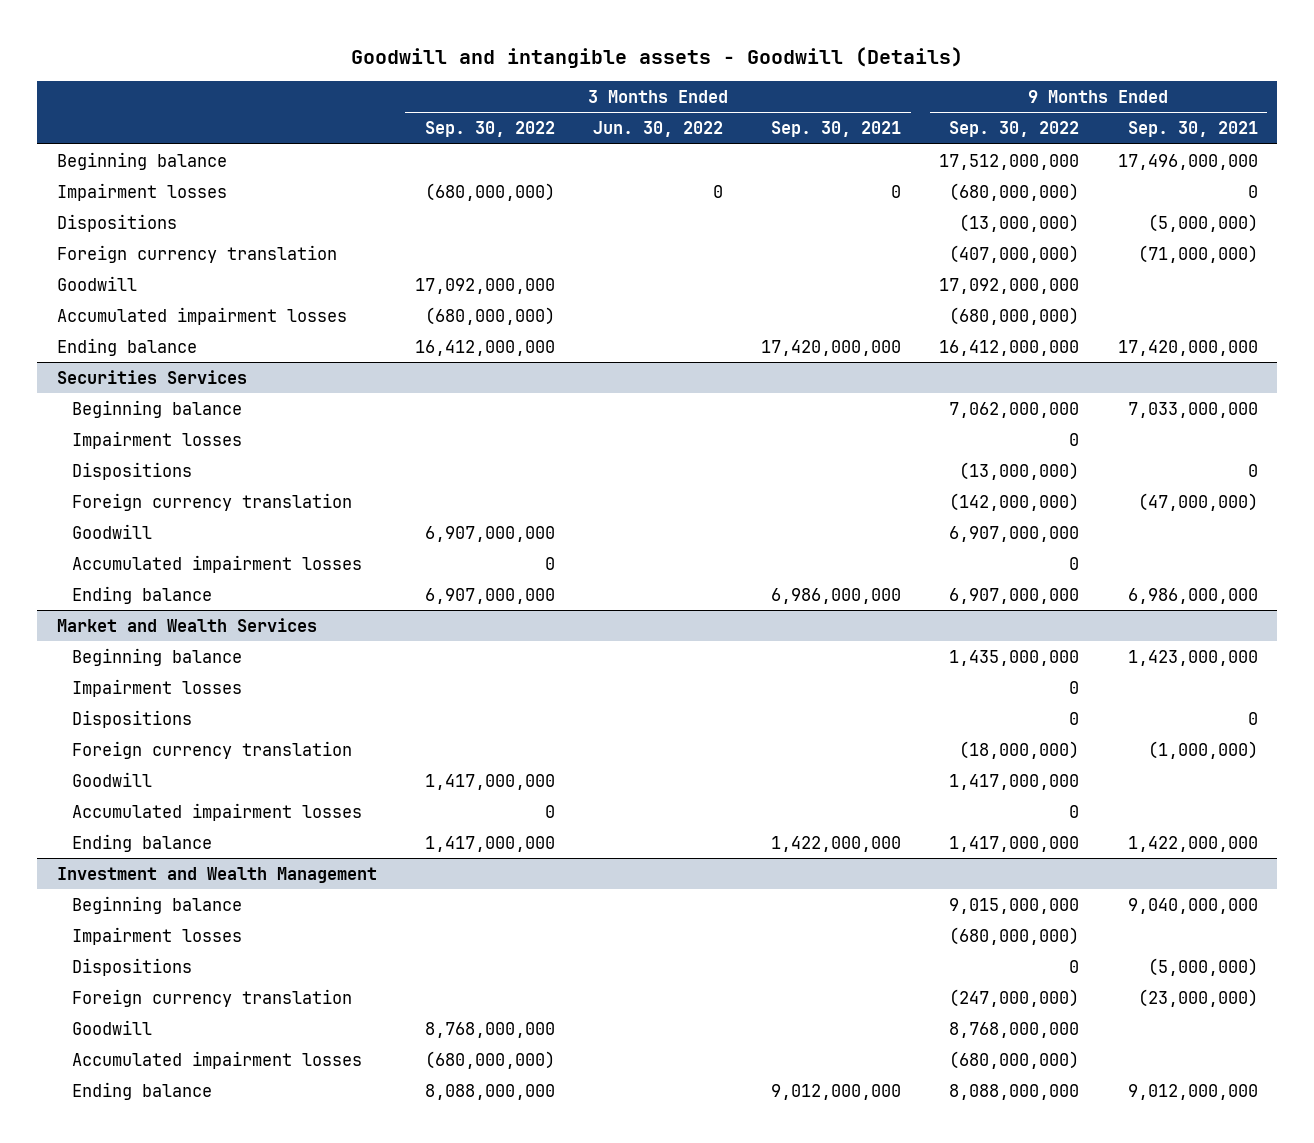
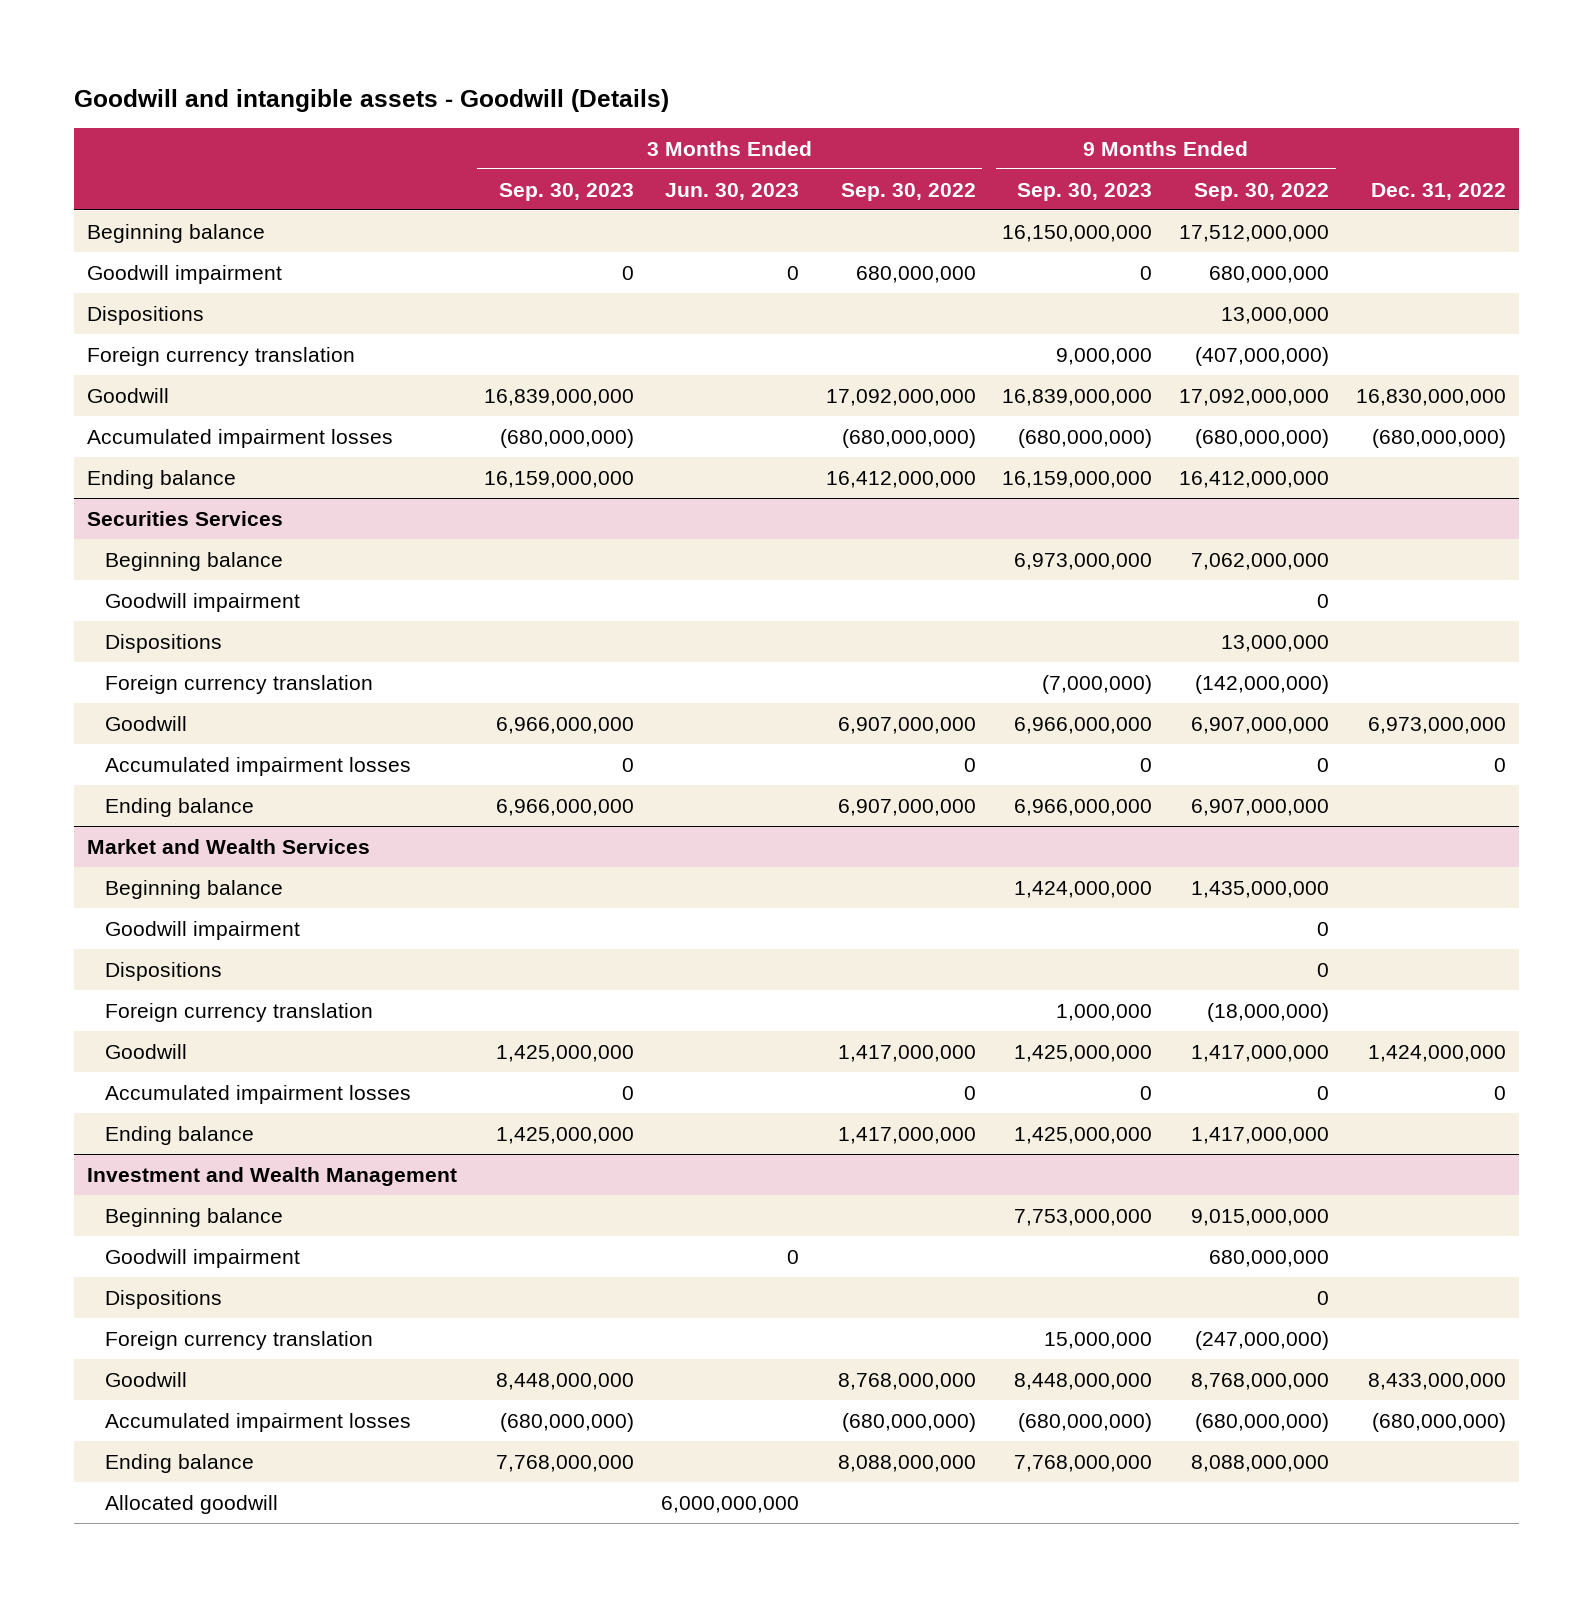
- | 3 Months Ended Sep. 30, 2022 | 3 Months Ended Jun. 30, 2022 | 3 Months Ended Sep. 30, 2021 | 9 Months Ended Sep. 30, 2022 | 9 Months Ended Sep. 30, 2021
+ | 3 Months Ended Sep. 30, 2023 | 3 Months Ended Jun. 30, 2023 | 3 Months Ended Sep. 30, 2022 | 9 Months Ended Sep. 30, 2023 | 9 Months Ended Sep. 30, 2022 | Dec. 31, 2022
- Impairment losses | (680,000,000) | 0 | 0 | (680,000,000) | 0
- Dispositions | | | | (13,000,000) | (5,000,000)
+ Goodwill impairment | 0 | 0 | 680,000,000 | 0 | 680,000,000 |
+ Dispositions | | | | | 13,000,000 |
@ Securities Services
- Impairment losses | | | | 0 |
- Dispositions | | | | (13,000,000) | 0
+ Goodwill impairment | | | | | 0 |
+ Dispositions | | | | | 13,000,000 |
@ Market and Wealth Services
- Impairment losses | | | | 0 |
+ Goodwill impairment | | | | | 0 |
@ Investment and Wealth Management
- Impairment losses | | | | (680,000,000) |
+ Goodwill impairment | | 0 | | | 680,000,000 |
+ Allocated goodwill | | 6,000,000,000 | | | |

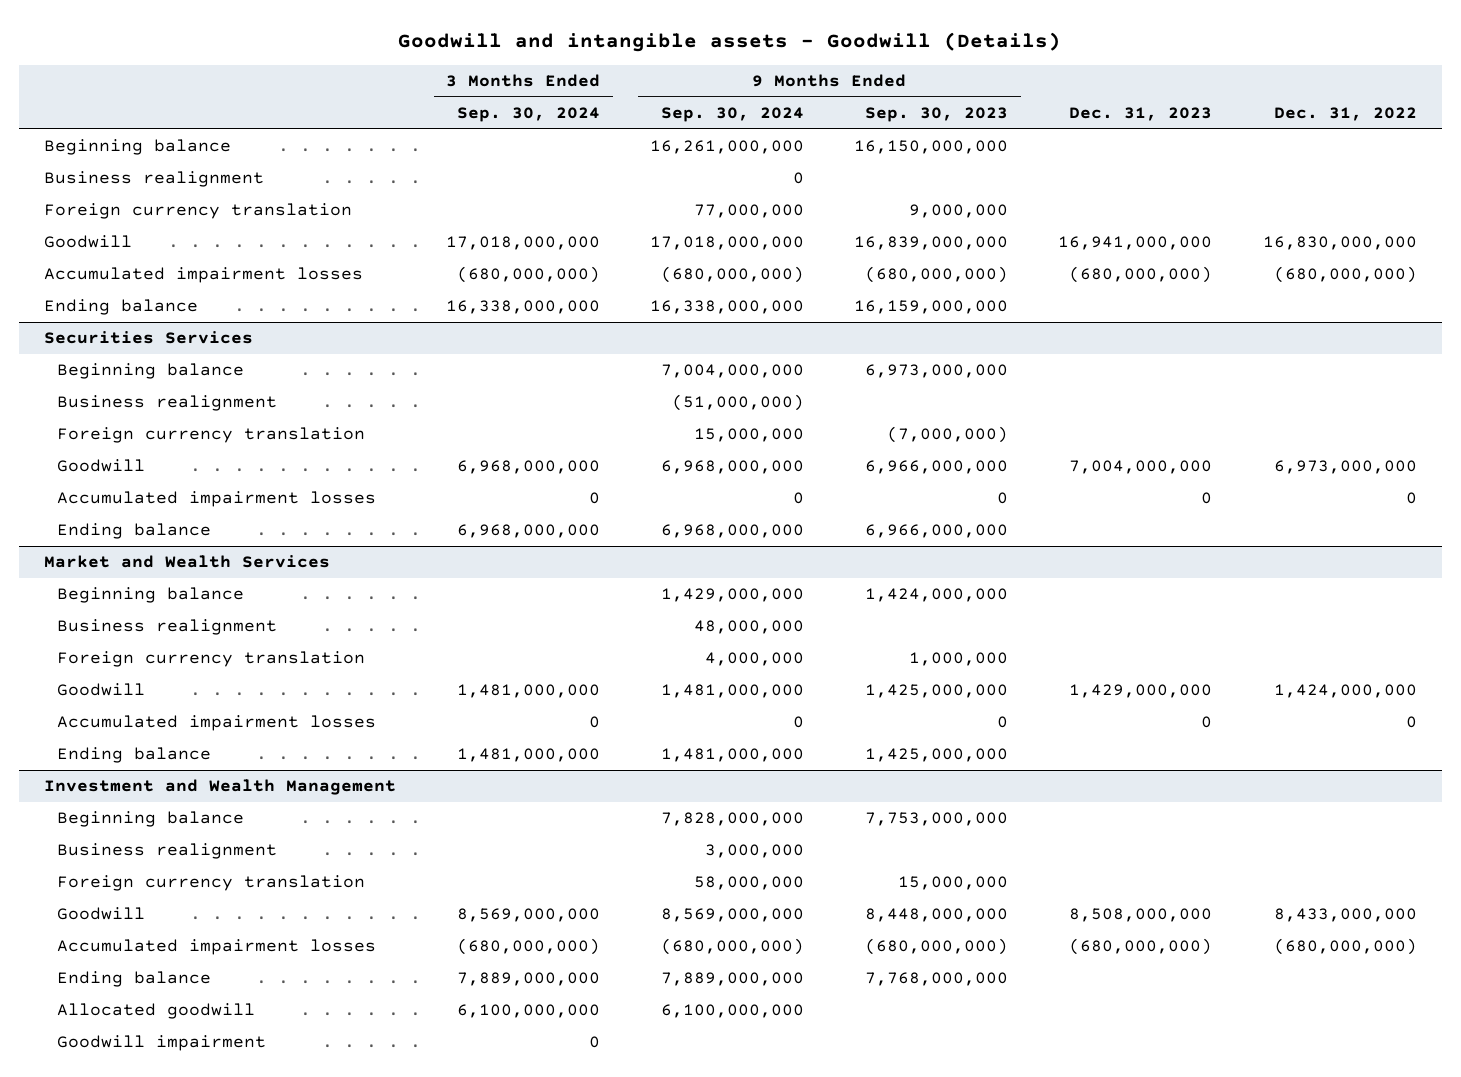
- | 3 Months Ended Sep. 30, 2023 | 3 Months Ended Jun. 30, 2023 | 3 Months Ended Sep. 30, 2022 | 9 Months Ended Sep. 30, 2023 | 9 Months Ended Sep. 30, 2022 | Dec. 31, 2022
+ | 3 Months Ended Sep. 30, 2024 | 9 Months Ended Sep. 30, 2024 | 9 Months Ended Sep. 30, 2023 | Dec. 31, 2023 | Dec. 31, 2022
- Goodwill impairment | 0 | 0 | 680,000,000 | 0 | 680,000,000 |
- Dispositions | | | | | 13,000,000 |
+ Business realignment | | 0 | | |
@ Securities Services
- Goodwill impairment | | | | | 0 |
- Dispositions | | | | | 13,000,000 |
+ Business realignment | | (51,000,000) | | |
@ Market and Wealth Services
- Goodwill impairment | | | | | 0 |
- Dispositions | | | | | 0 |
+ Business realignment | | 48,000,000 | | |
@ Investment and Wealth Management
- Dispositions | | | | | 0 |
+ Business realignment | | 3,000,000 | | |
moved down: Goodwill impairment | 0 | | | |

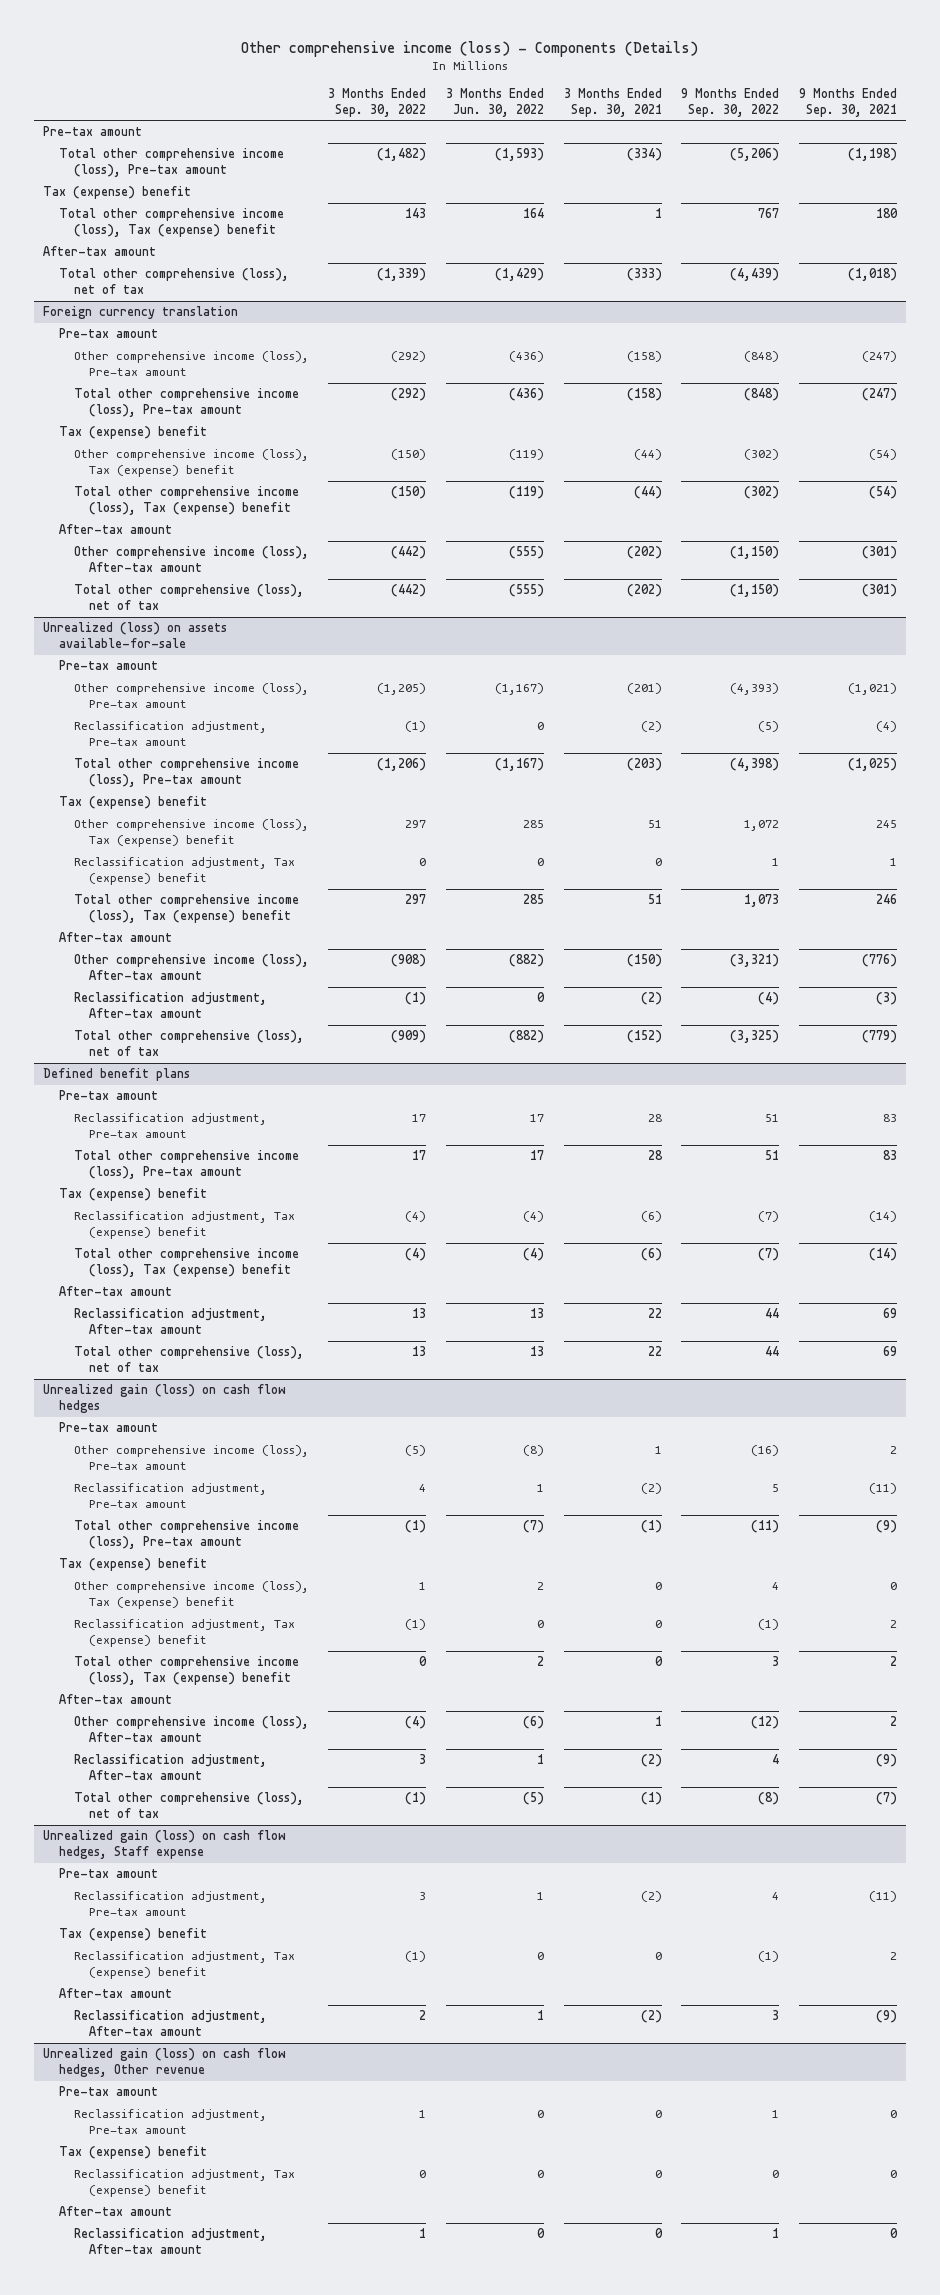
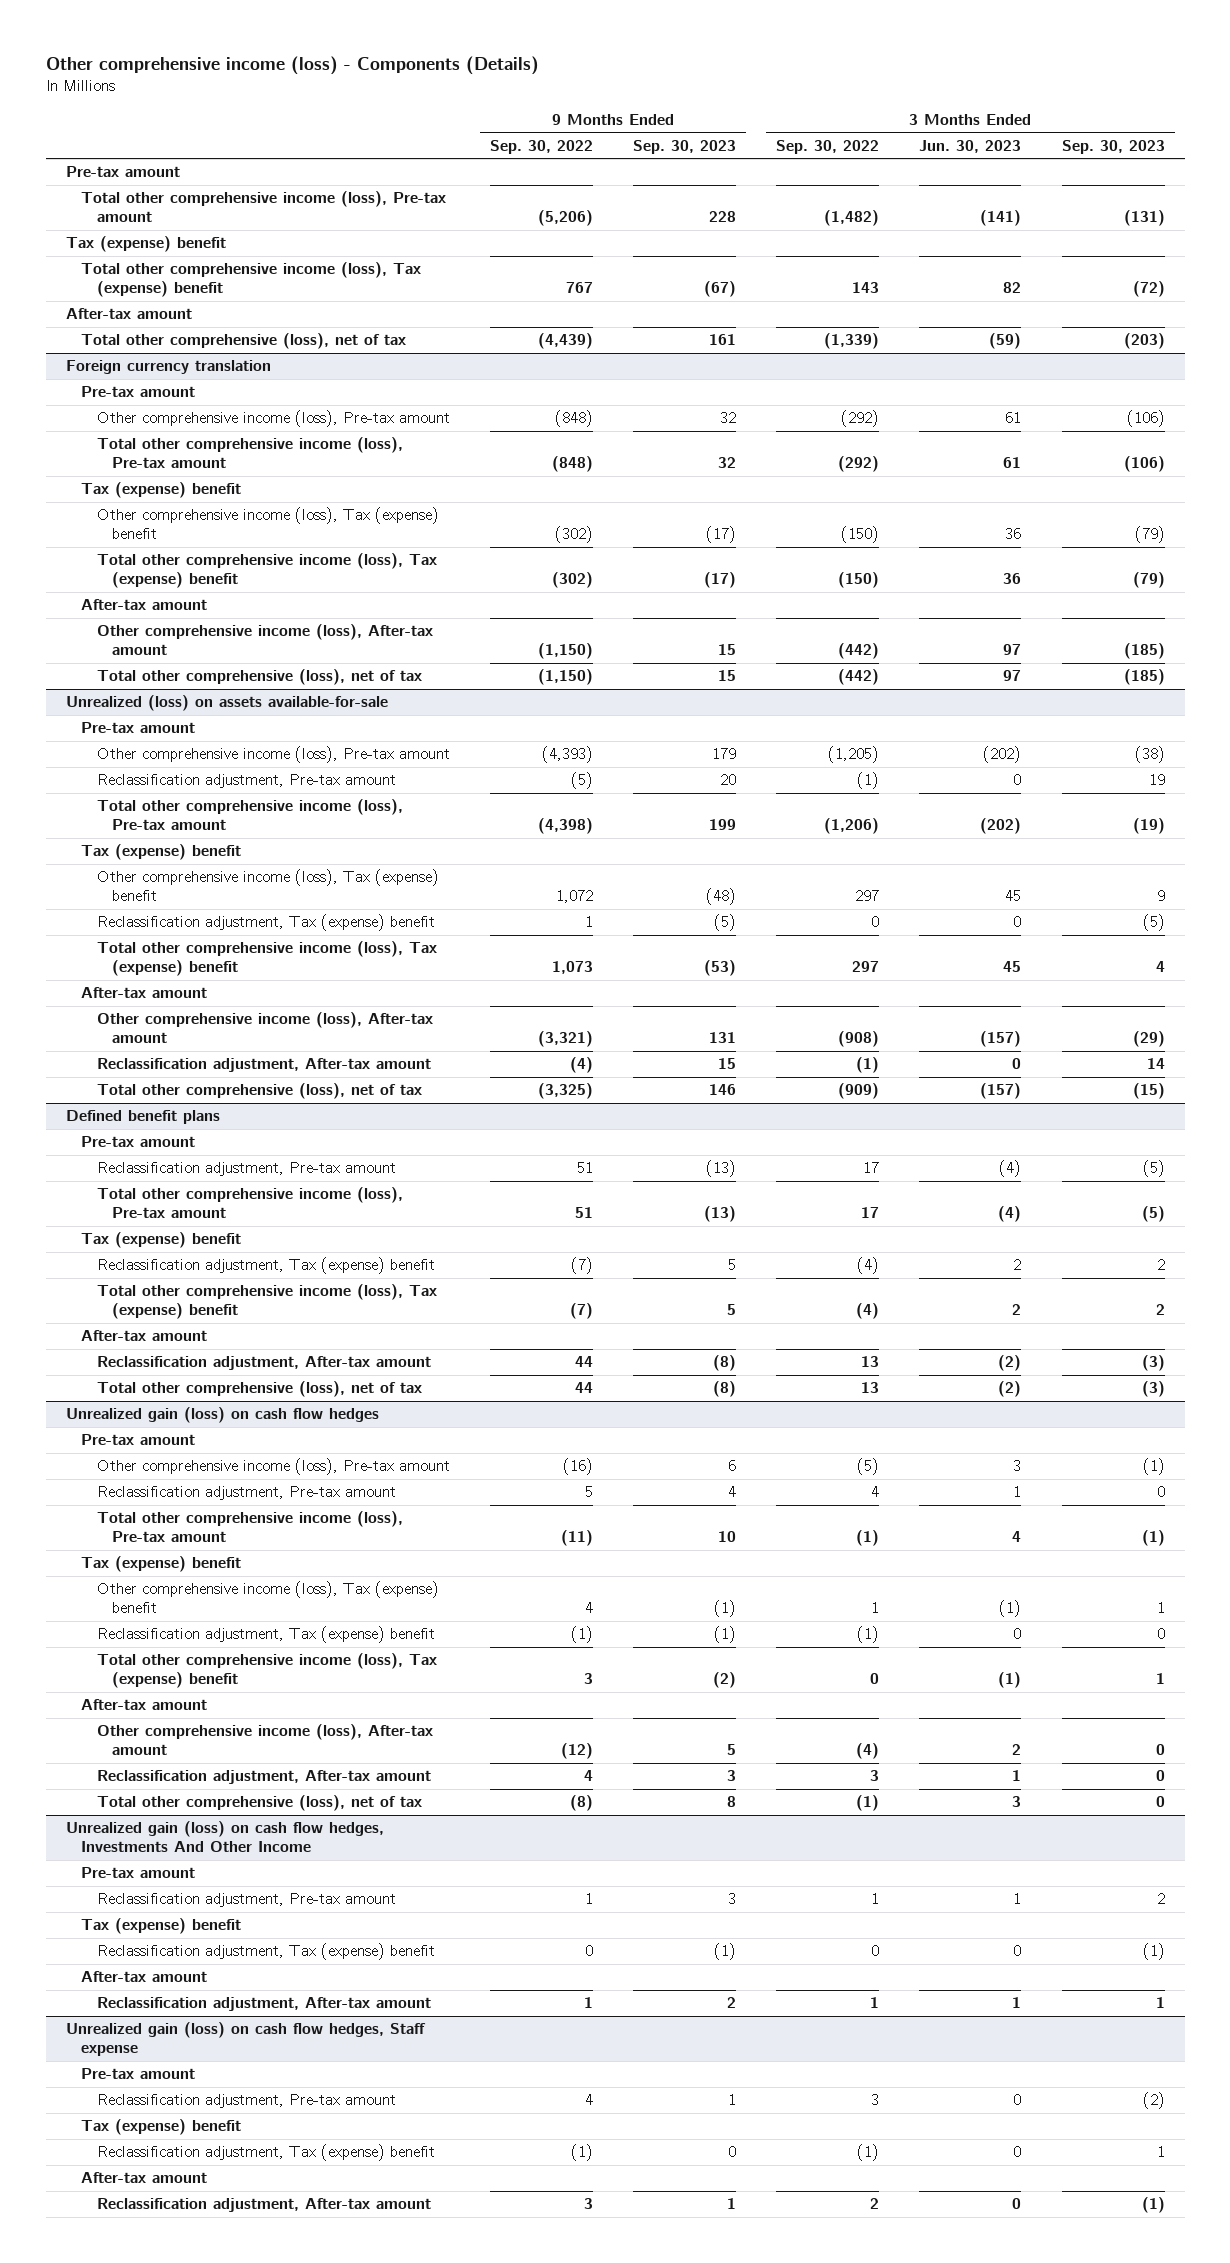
- | 3 Months Ended Sep. 30, 2022 | 3 Months Ended Jun. 30, 2022 | 3 Months Ended Sep. 30, 2021 | 9 Months Ended Sep. 30, 2022 | 9 Months Ended Sep. 30, 2021
+ | 9 Months Ended Sep. 30, 2022 | 9 Months Ended Sep. 30, 2023 | 3 Months Ended Sep. 30, 2022 | 3 Months Ended Jun. 30, 2023 | 3 Months Ended Sep. 30, 2023
+ Unrealized gain (loss) on cash flow hedges, Investments And Other Income
+ Pre-tax amount
+ Reclassification adjustment, Pre-tax amount | 1 | 3 | 1 | 1 | 2
+ Tax (expense) benefit
+ Reclassification adjustment, Tax (expense) benefit | 0 | (1) | 0 | 0 | (1)
+ After-tax amount
+ Reclassification adjustment, After-tax amount | 1 | 2 | 1 | 1 | 1
- Unrealized gain (loss) on cash flow hedges, Other revenue
- Pre-tax amount
- Reclassification adjustment, Pre-tax amount | 1 | 0 | 0 | 1 | 0
- Tax (expense) benefit
- Reclassification adjustment, Tax (expense) benefit | 0 | 0 | 0 | 0 | 0
- After-tax amount
- Reclassification adjustment, After-tax amount | 1 | 0 | 0 | 1 | 0

